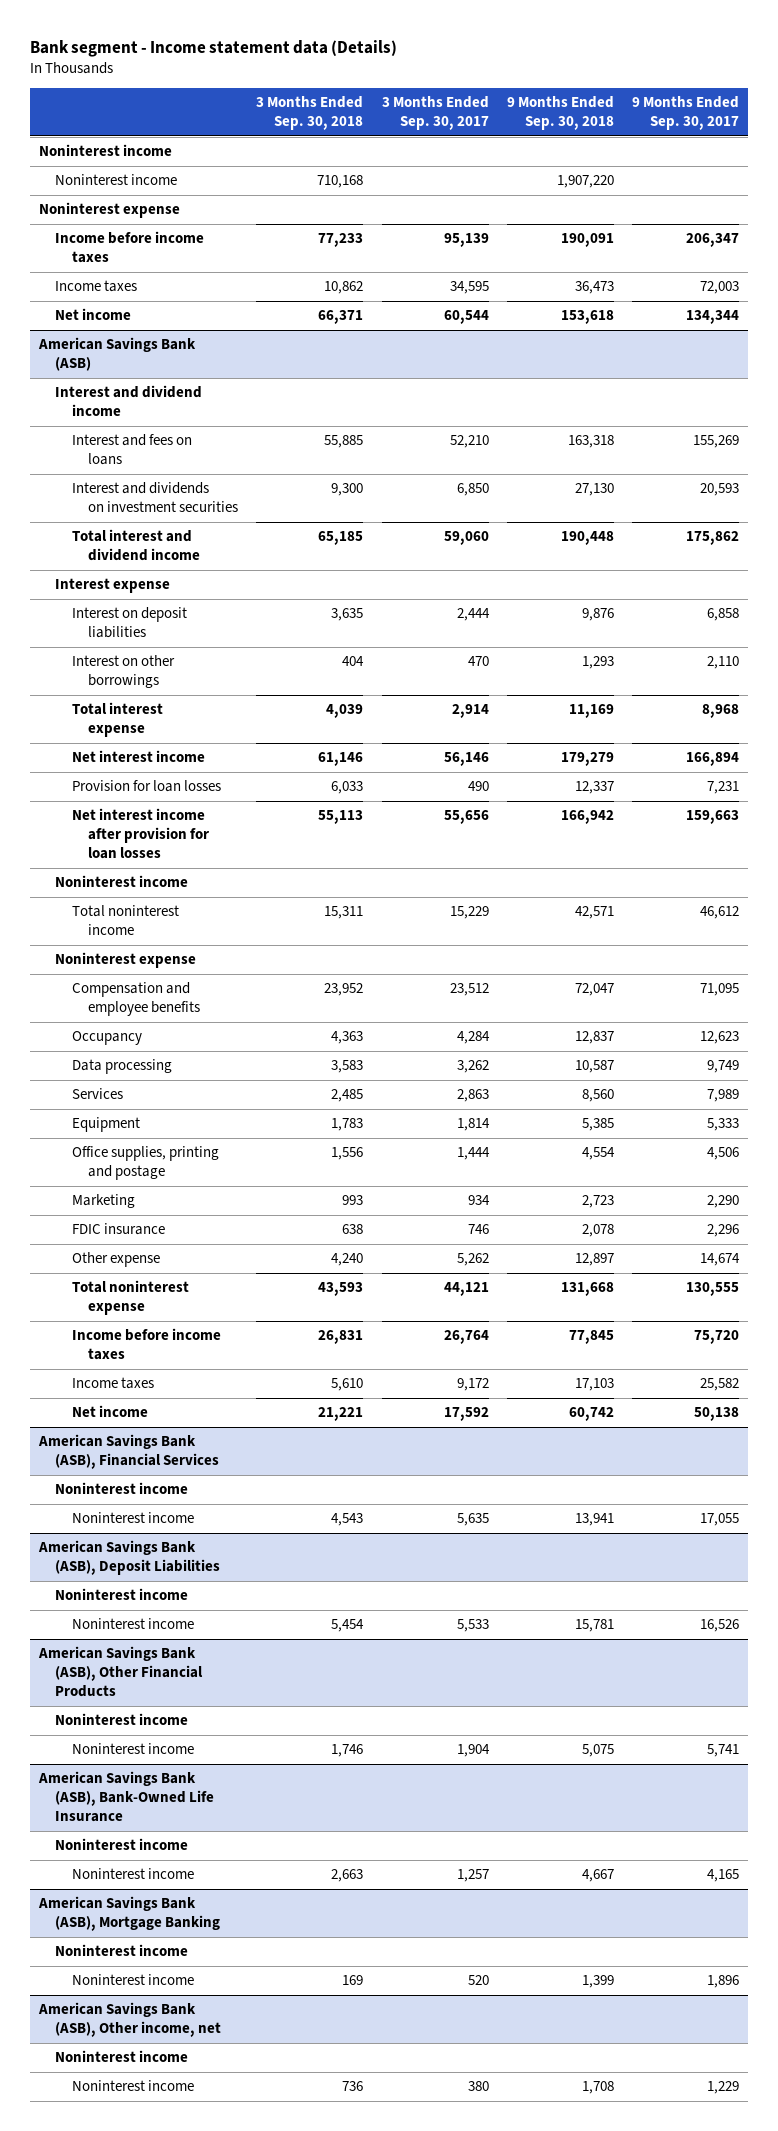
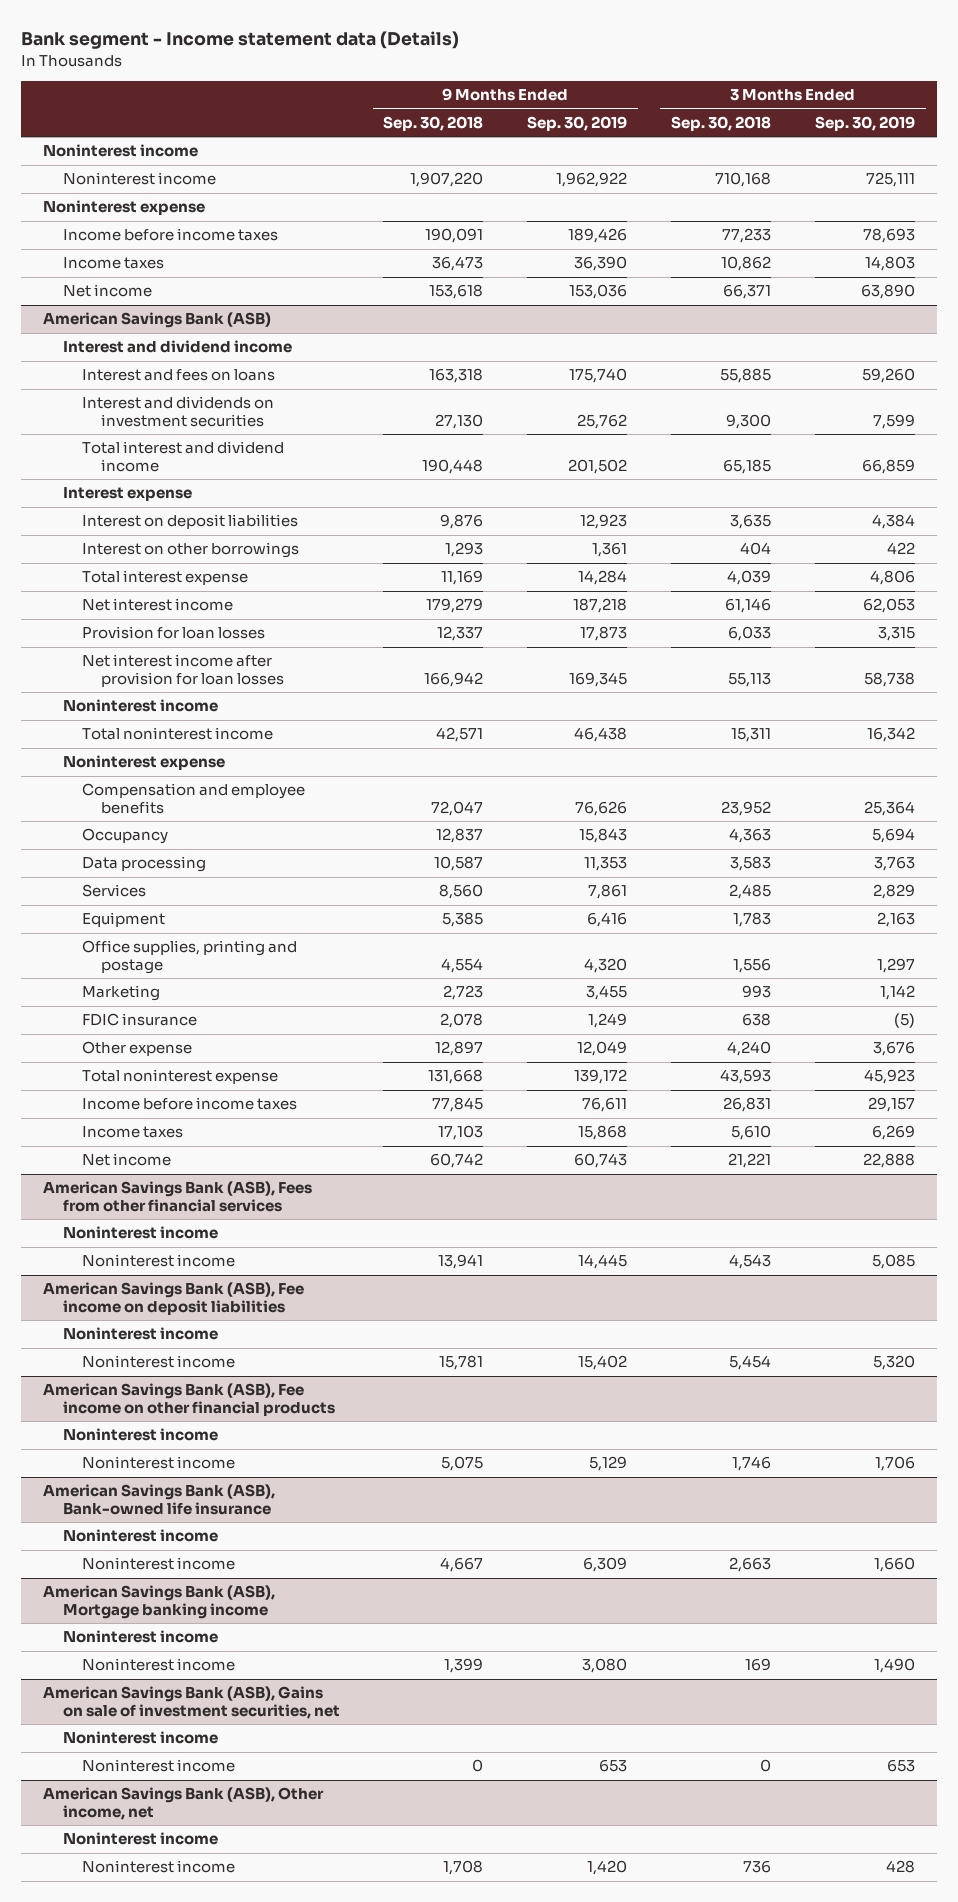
- | 3 Months Ended Sep. 30, 2018 | 3 Months Ended Sep. 30, 2017 | 9 Months Ended Sep. 30, 2018 | 9 Months Ended Sep. 30, 2017
+ | 9 Months Ended Sep. 30, 2018 | 9 Months Ended Sep. 30, 2019 | 3 Months Ended Sep. 30, 2018 | 3 Months Ended Sep. 30, 2019
- American Savings Bank (ASB), Financial Services
+ American Savings Bank (ASB), Fees from other financial services
- American Savings Bank (ASB), Deposit Liabilities
+ American Savings Bank (ASB), Fee income on deposit liabilities
- American Savings Bank (ASB), Other Financial Products
+ American Savings Bank (ASB), Fee income on other financial products
- American Savings Bank (ASB), Bank-Owned Life Insurance
+ American Savings Bank (ASB), Bank-owned life insurance
- American Savings Bank (ASB), Mortgage Banking
+ American Savings Bank (ASB), Mortgage banking income
+ American Savings Bank (ASB), Gains on sale of investment securities, net
+ Noninterest income
+ Noninterest income | 0 | 653 | 0 | 653

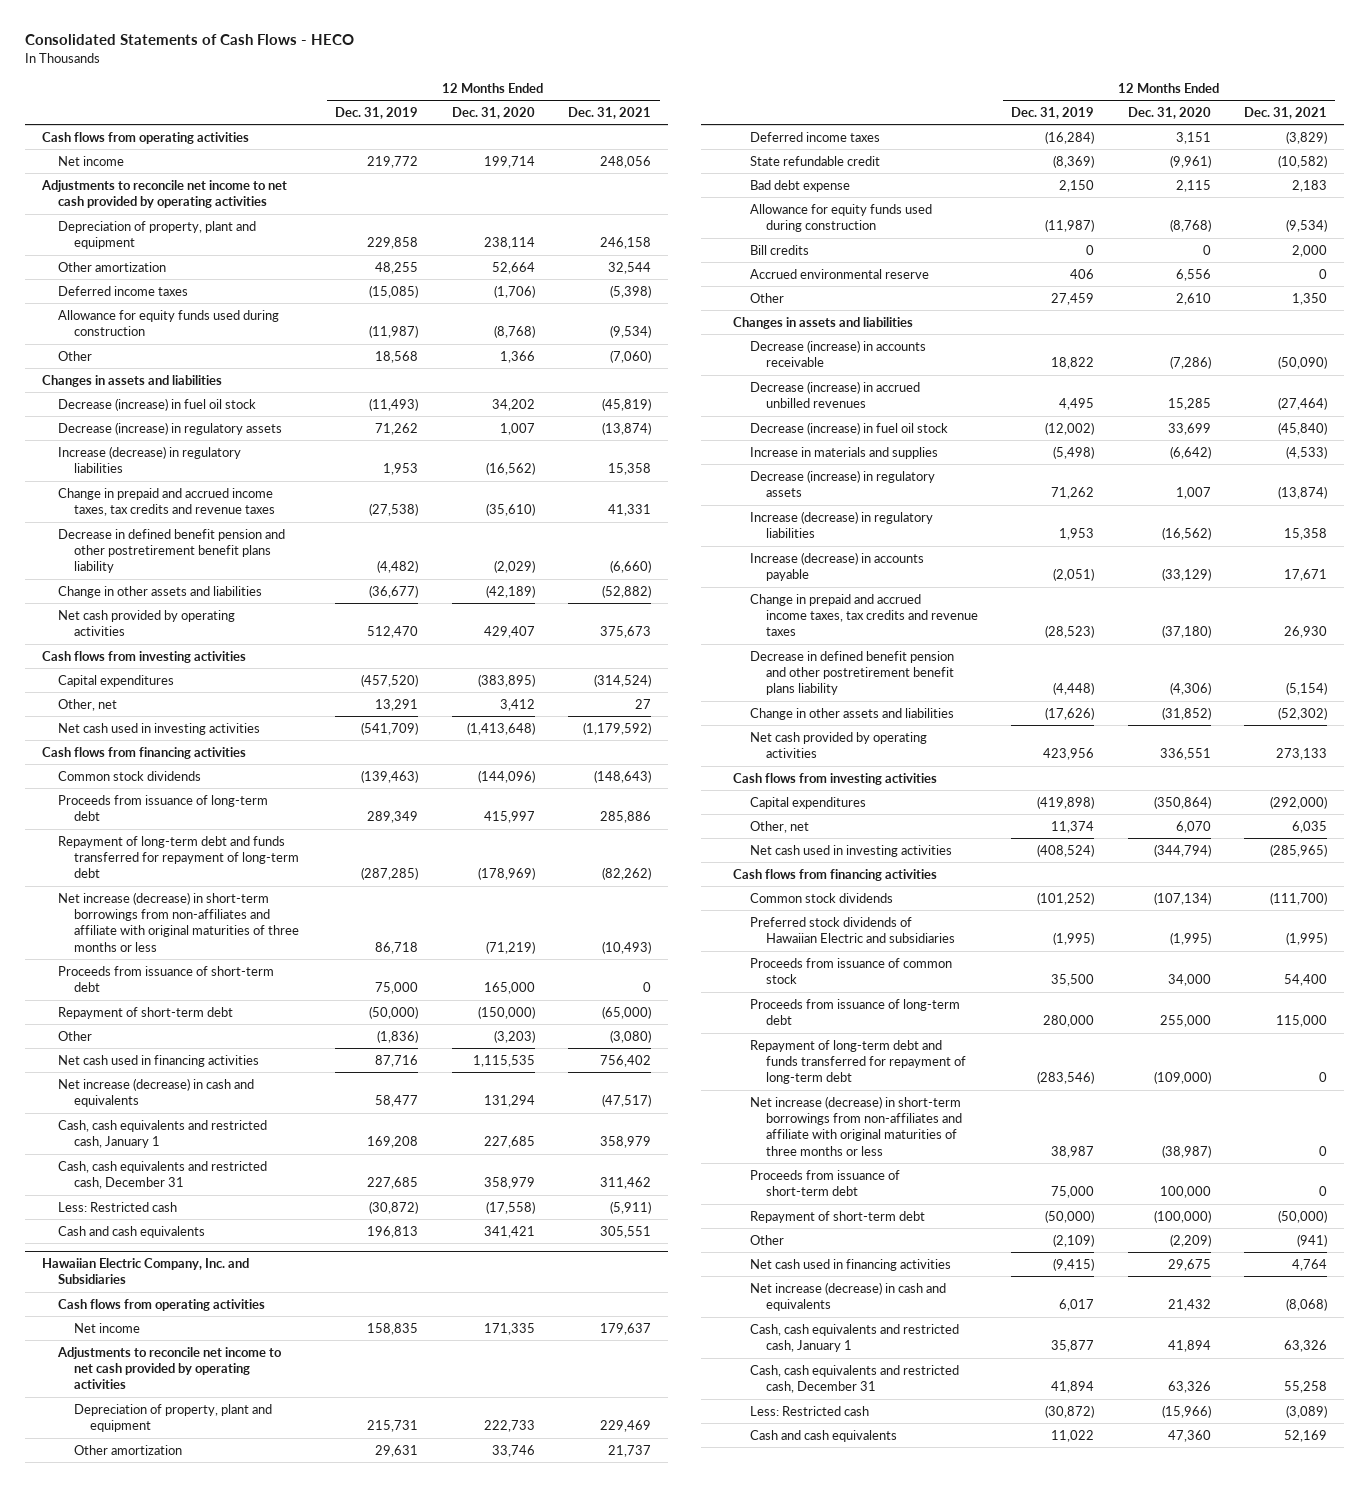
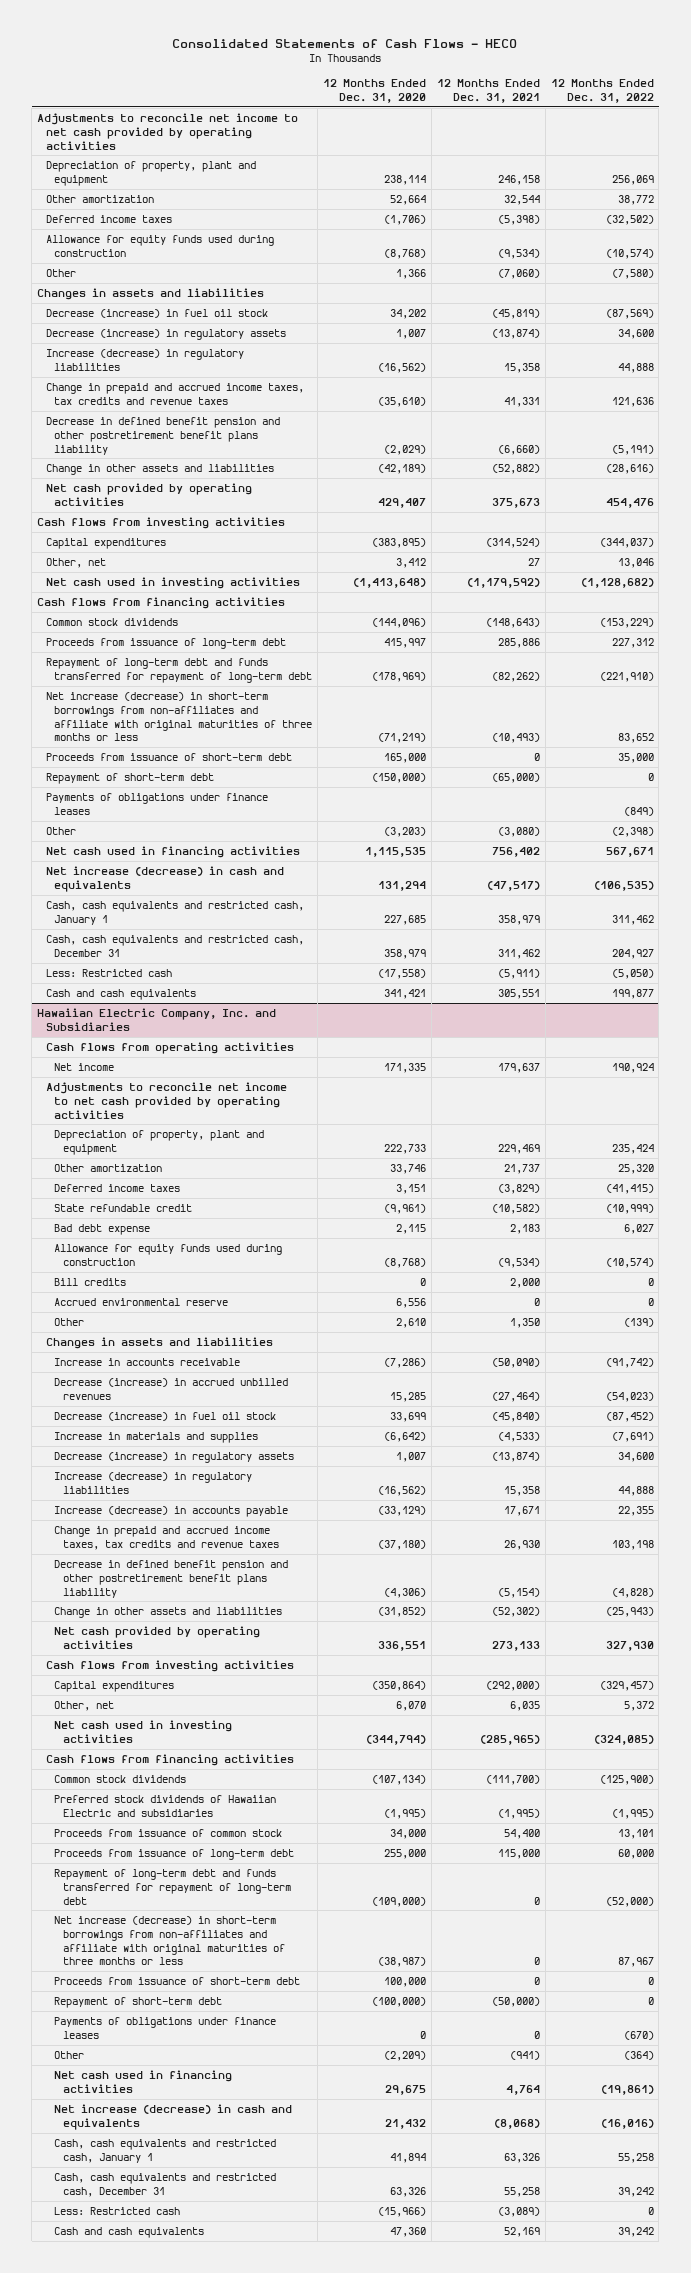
- | 12 Months Ended Dec. 31, 2019 | 12 Months Ended Dec. 31, 2020 | 12 Months Ended Dec. 31, 2021
+ | 12 Months Ended Dec. 31, 2020 | 12 Months Ended Dec. 31, 2021 | 12 Months Ended Dec. 31, 2022
- Cash flows from operating activities
- Net income | 219,772 | 199,714 | 248,056
+ Payments of obligations under finance leases | | | (849)
@ Hawaiian Electric Company, Inc. and Subsidiaries
- Decrease (increase) in accounts receivable | 18,822 | (7,286) | (50,090)
+ Increase in accounts receivable | (7,286) | (50,090) | (91,742)
+ Payments of obligations under finance leases | 0 | 0 | (670)

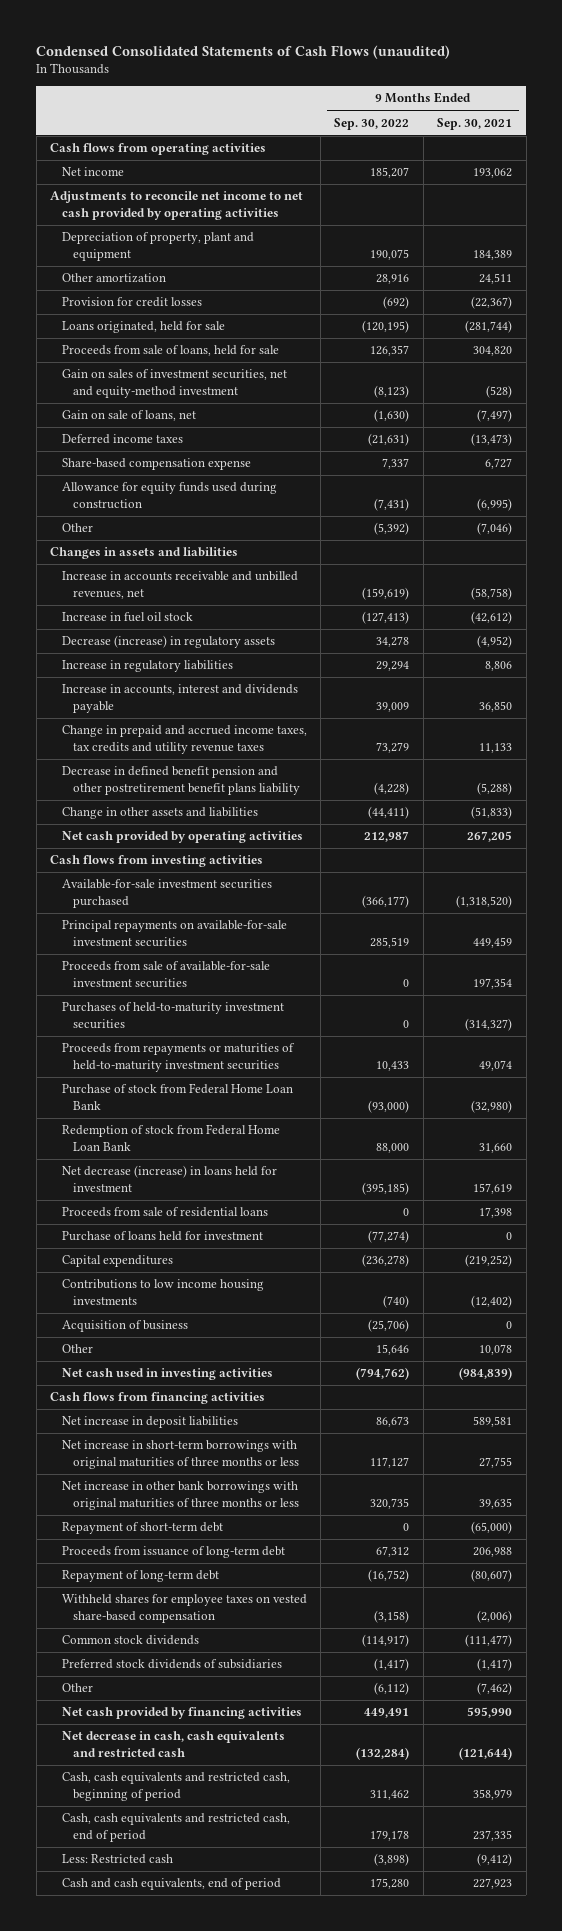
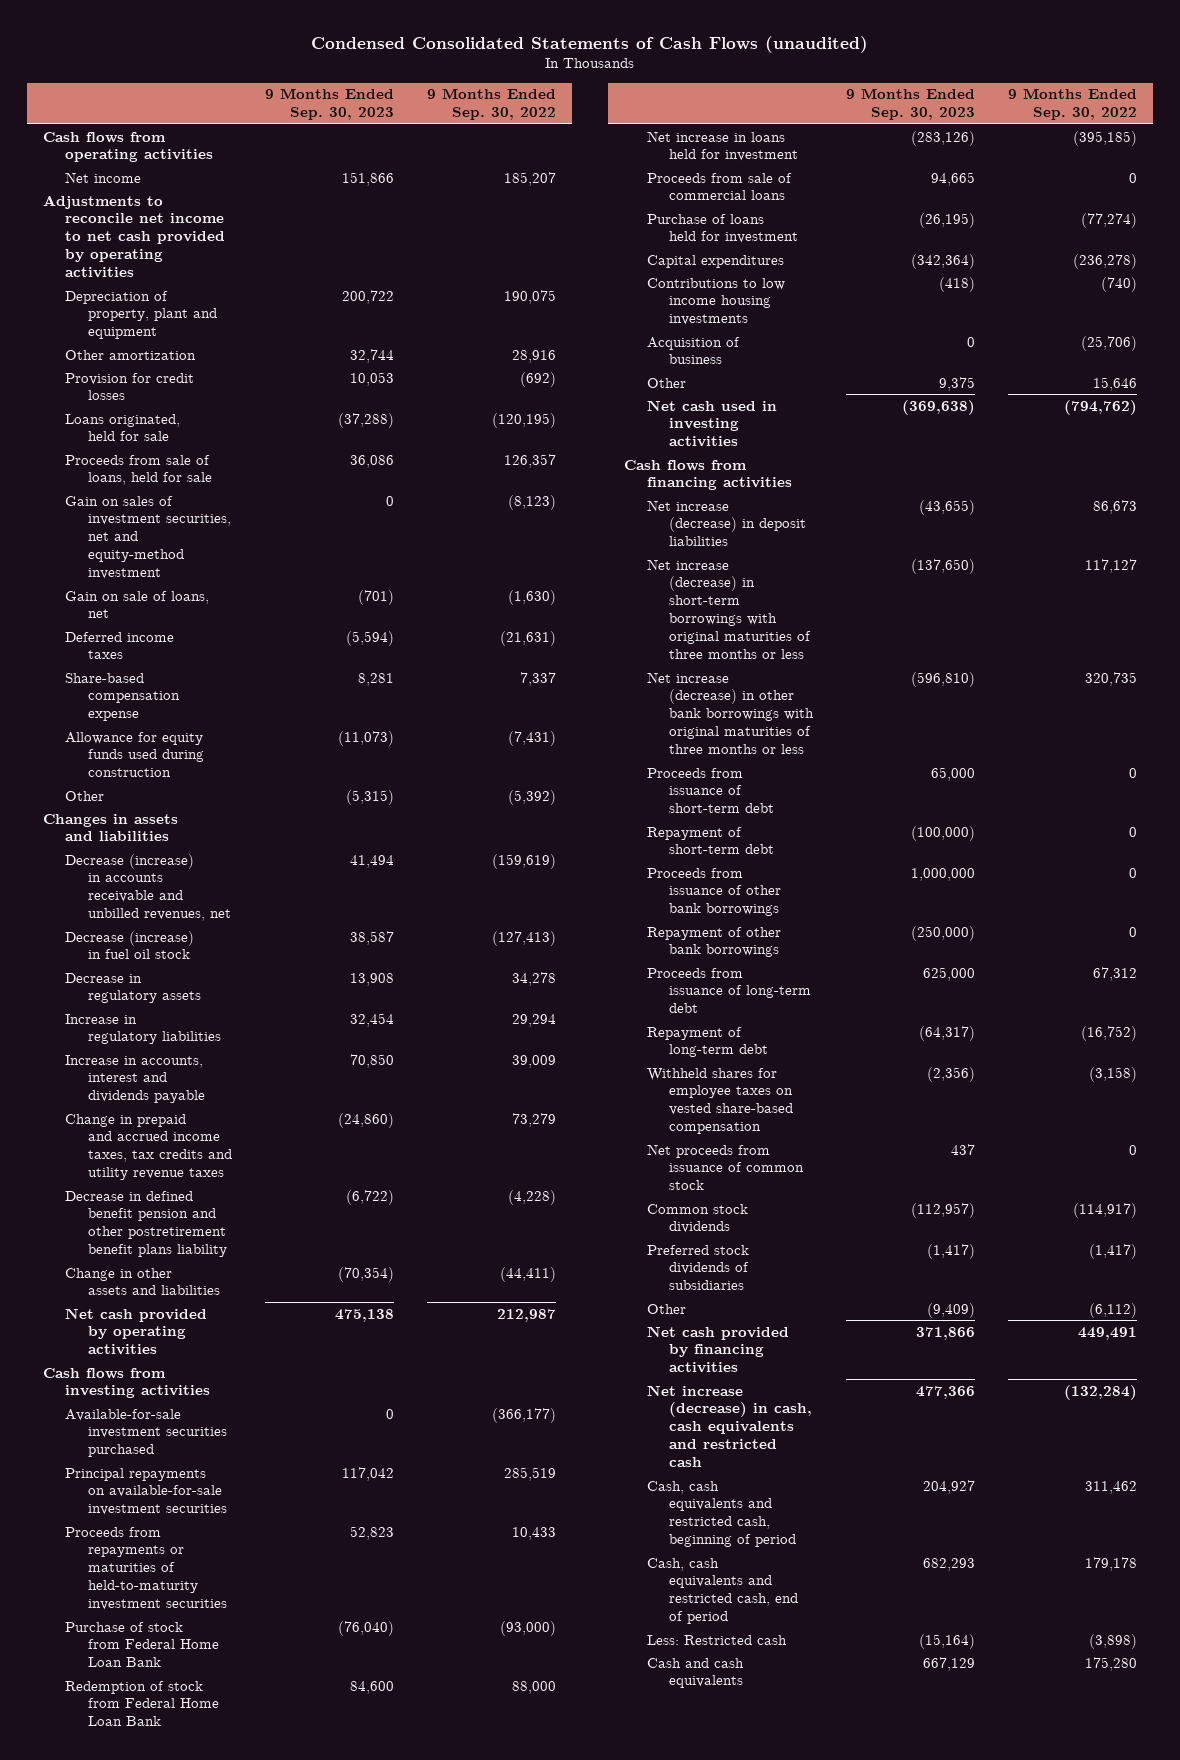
- | 9 Months Ended Sep. 30, 2022 | 9 Months Ended Sep. 30, 2021
+ | 9 Months Ended Sep. 30, 2023 | 9 Months Ended Sep. 30, 2022
- Increase in accounts receivable and unbilled revenues, net | (159,619) | (58,758)
- Increase in fuel oil stock | (127,413) | (42,612)
- Decrease (increase) in regulatory assets | 34,278 | (4,952)
+ Decrease (increase) in accounts receivable and unbilled revenues, net | 41,494 | (159,619)
+ Decrease (increase) in fuel oil stock | 38,587 | (127,413)
+ Decrease in regulatory assets | 13,908 | 34,278
- Proceeds from sale of available-for-sale investment securities | 0 | 197,354
- Purchases of held-to-maturity investment securities | 0 | (314,327)
- Net decrease (increase) in loans held for investment | (395,185) | 157,619
- Proceeds from sale of residential loans | 0 | 17,398
+ Net increase in loans held for investment | (283,126) | (395,185)
+ Proceeds from sale of commercial loans | 94,665 | 0
- Net increase in deposit liabilities | 86,673 | 589,581
- Net increase in short-term borrowings with original maturities of three months or less | 117,127 | 27,755
- Net increase in other bank borrowings with original maturities of three months or less | 320,735 | 39,635
+ Net increase (decrease) in deposit liabilities | (43,655) | 86,673
+ Net increase (decrease) in short-term borrowings with original maturities of three months or less | (137,650) | 117,127
+ Net increase (decrease) in other bank borrowings with original maturities of three months or less | (596,810) | 320,735
+ Proceeds from issuance of short-term debt | 65,000 | 0
+ Proceeds from issuance of other bank borrowings | 1,000,000 | 0
+ Repayment of other bank borrowings | (250,000) | 0
+ Net proceeds from issuance of common stock | 437 | 0
- Net decrease in cash, cash equivalents and restricted cash | (132,284) | (121,644)
+ Net increase (decrease) in cash, cash equivalents and restricted cash | 477,366 | (132,284)
- Cash and cash equivalents, end of period | 175,280 | 227,923
+ Cash and cash equivalents | 667,129 | 175,280

